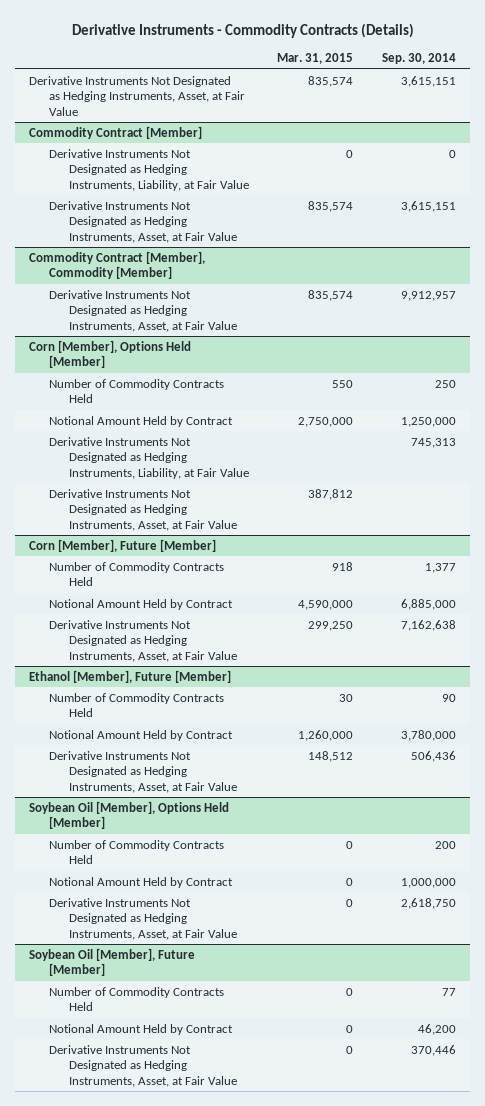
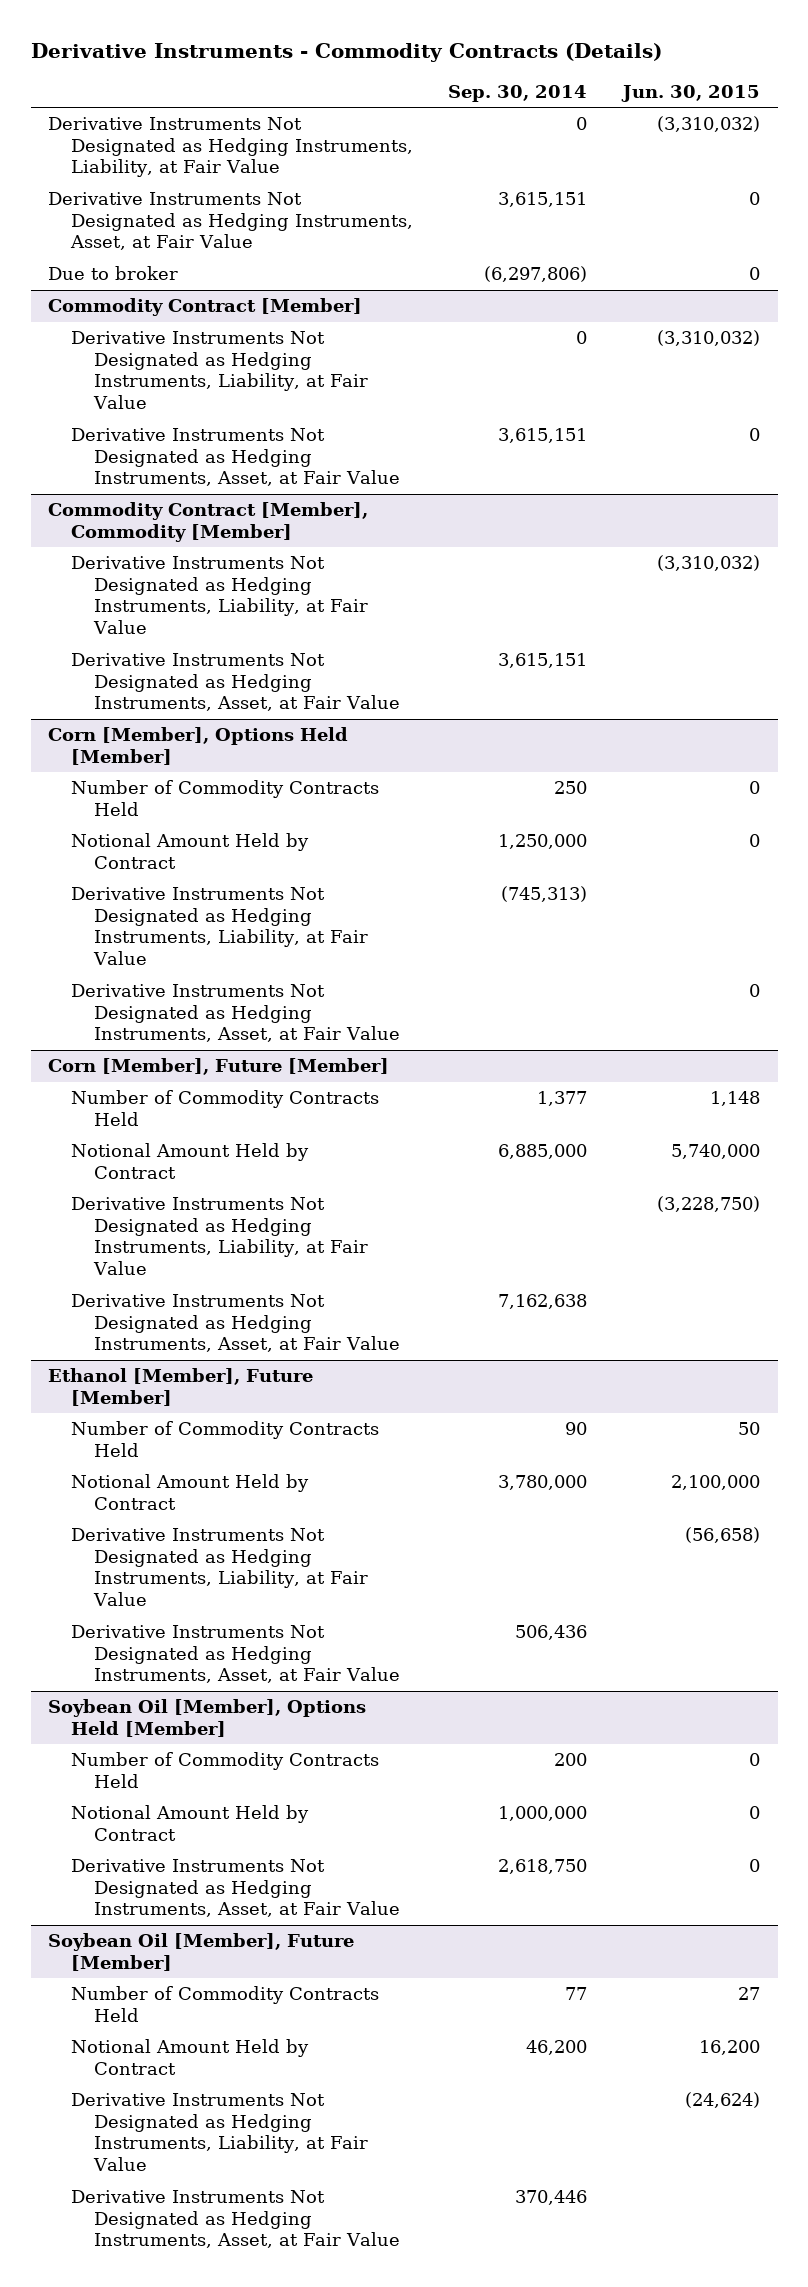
- | Mar. 31, 2015 | Sep. 30, 2014
+ | Sep. 30, 2014 | Jun. 30, 2015
+ Derivative Instruments Not Designated as Hedging Instruments, Liability, at Fair Value | 0 | (3,310,032)
+ Due to broker | (6,297,806) | 0
@ Commodity Contract [Member], Commodity [Member]
- Derivative Instruments Not Designated as Hedging Instruments, Asset, at Fair Value | 835,574 | 9,912,957
+ Derivative Instruments Not Designated as Hedging Instruments, Liability, at Fair Value | | (3,310,032)
+ Derivative Instruments Not Designated as Hedging Instruments, Asset, at Fair Value | 3,615,151 |
@ Corn [Member], Options Held [Member]
- Derivative Instruments Not Designated as Hedging Instruments, Liability, at Fair Value | | 745,313
+ Derivative Instruments Not Designated as Hedging Instruments, Liability, at Fair Value | (745,313) |
@ Corn [Member], Future [Member]
+ Derivative Instruments Not Designated as Hedging Instruments, Liability, at Fair Value | | (3,228,750)
@ Ethanol [Member], Future [Member]
+ Derivative Instruments Not Designated as Hedging Instruments, Liability, at Fair Value | | (56,658)
@ Soybean Oil [Member], Future [Member]
+ Derivative Instruments Not Designated as Hedging Instruments, Liability, at Fair Value | | (24,624)

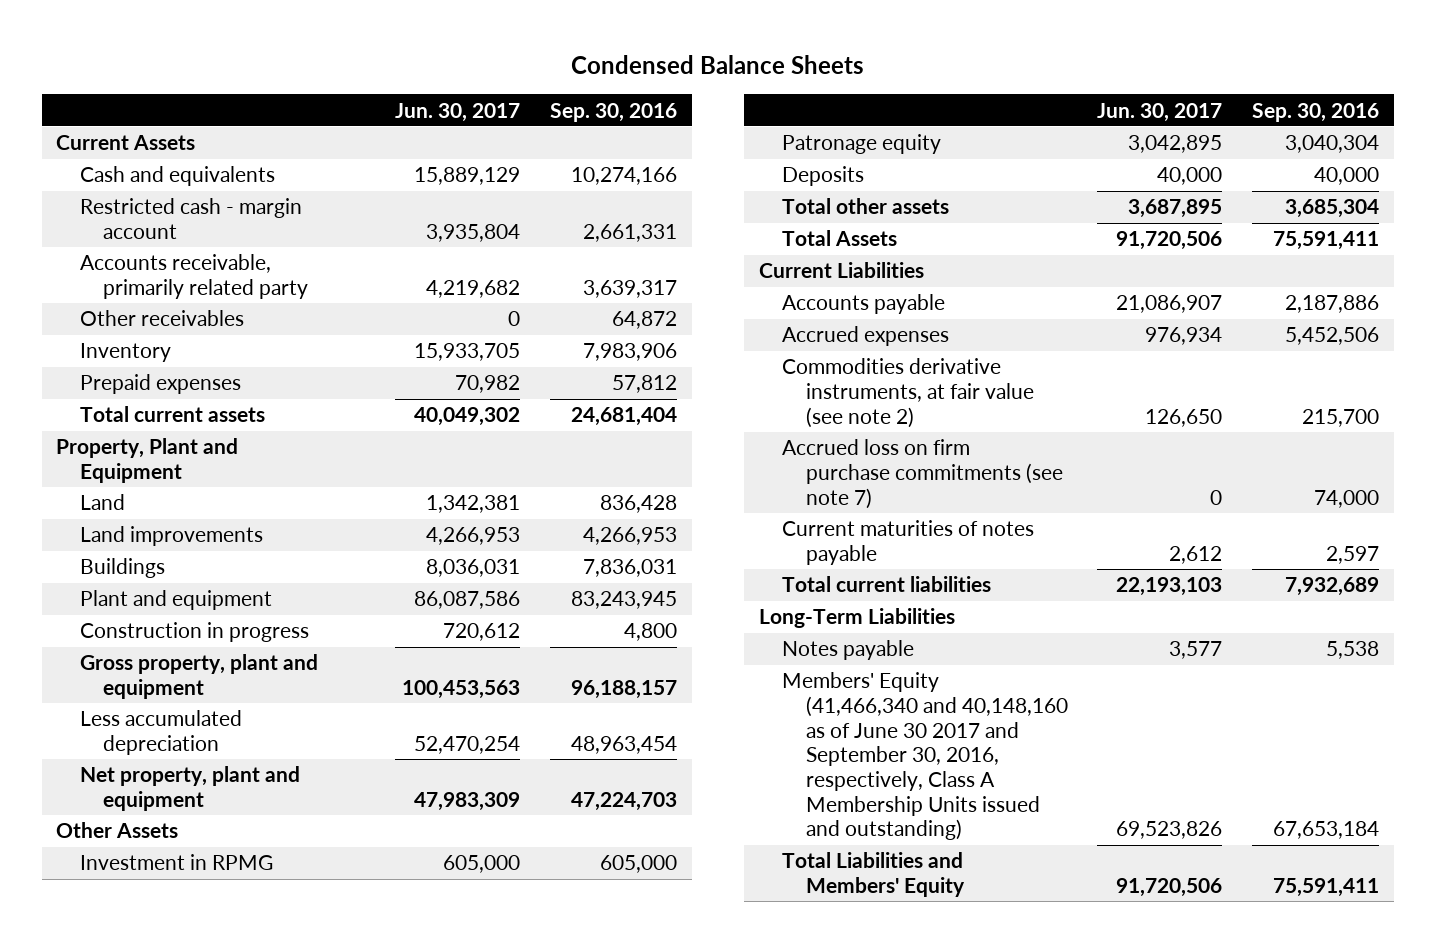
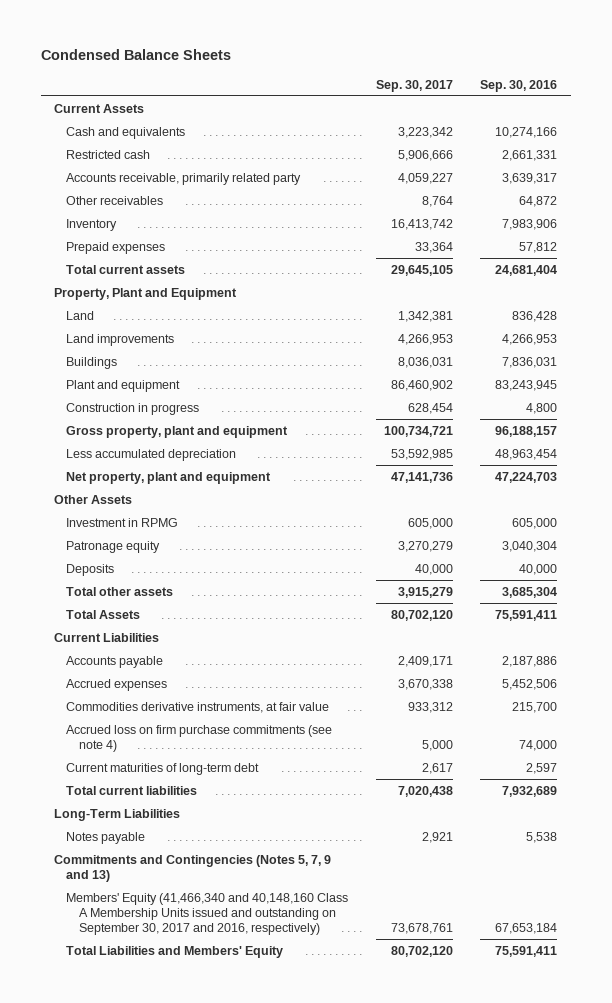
- | Jun. 30, 2017 | Sep. 30, 2016
+ | Sep. 30, 2017 | Sep. 30, 2016
- Restricted cash - margin account | 3,935,804 | 2,661,331
+ Restricted cash | 5,906,666 | 2,661,331
- Commodities derivative instruments, at fair value (see note 2) | 126,650 | 215,700
- Accrued loss on firm purchase commitments (see note 7) | 0 | 74,000
- Current maturities of notes payable | 2,612 | 2,597
+ Commodities derivative instruments, at fair value | 933,312 | 215,700
+ Accrued loss on firm purchase commitments (see note 4) | 5,000 | 74,000
+ Current maturities of long-term debt | 2,617 | 2,597
- Members' Equity (41,466,340 and 40,148,160 as of June 30 2017 and September 30, 2016, respectively, Class A Membership Units issued and outstanding) | 69,523,826 | 67,653,184
+ Commitments and Contingencies (Notes 5, 7, 9 and 13)
+ Members' Equity (41,466,340 and 40,148,160 Class A Membership Units issued and outstanding on September 30, 2017 and 2016, respectively) | 73,678,761 | 67,653,184

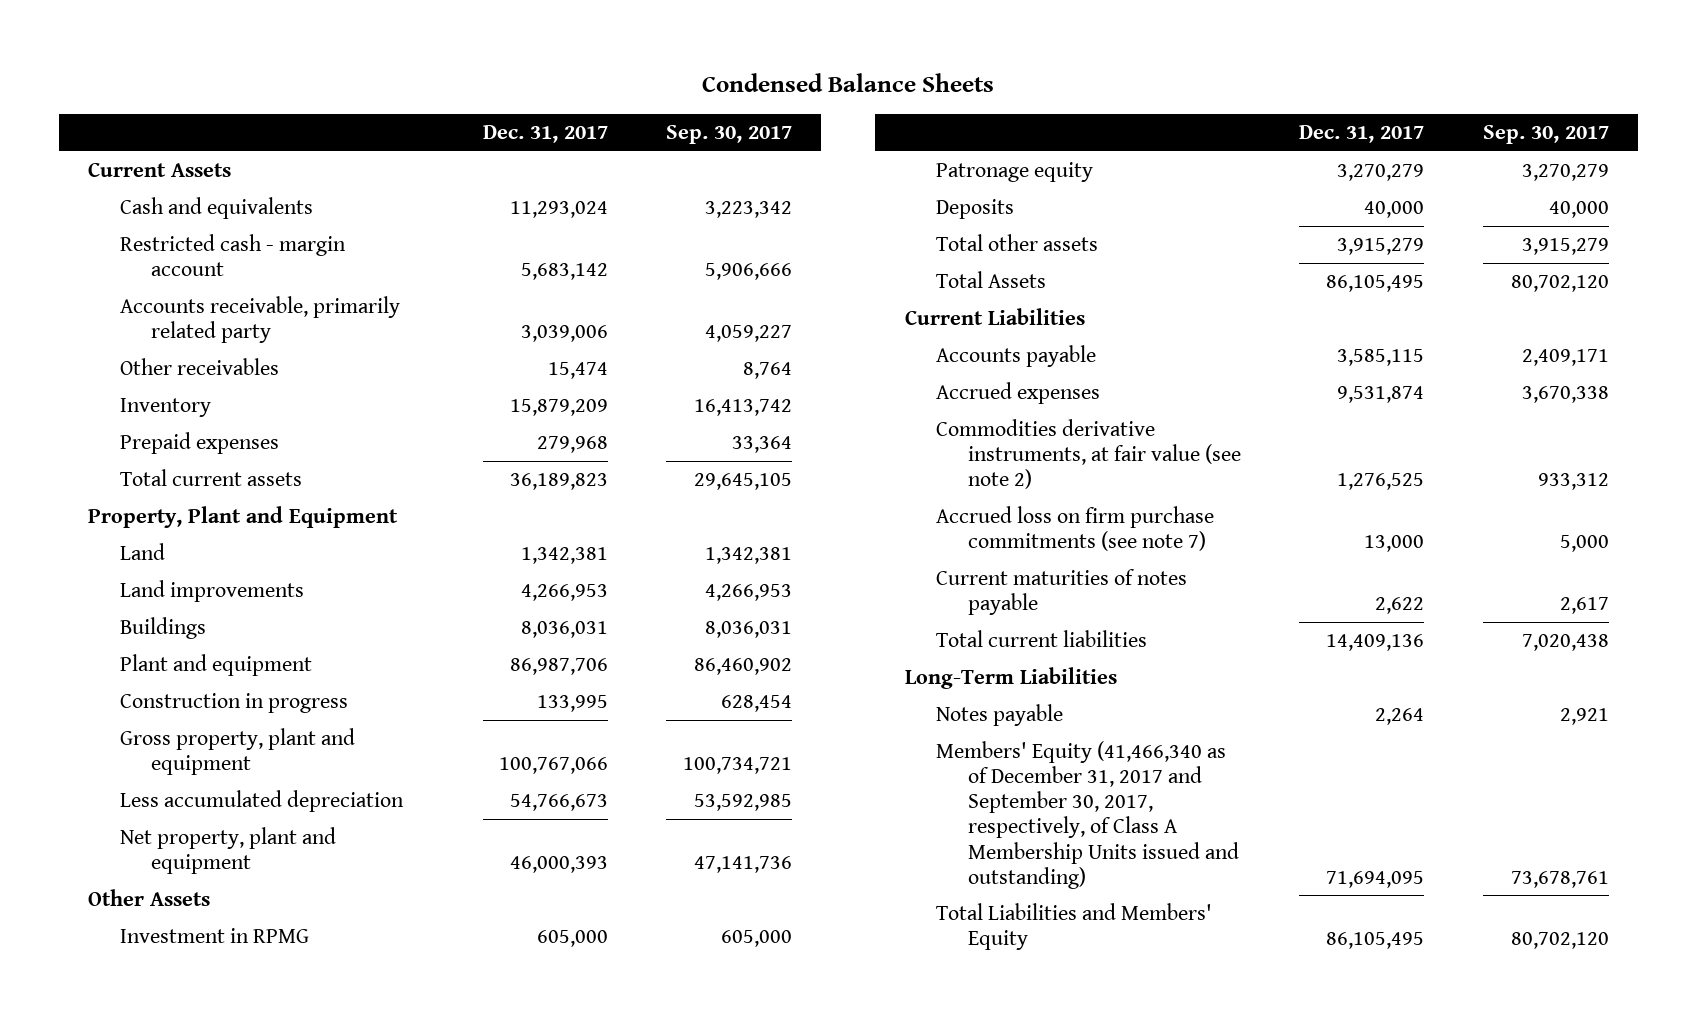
- | Sep. 30, 2017 | Sep. 30, 2016
+ | Dec. 31, 2017 | Sep. 30, 2017
- Restricted cash | 5,906,666 | 2,661,331
+ Restricted cash - margin account | 5,683,142 | 5,906,666
- Commodities derivative instruments, at fair value | 933,312 | 215,700
- Accrued loss on firm purchase commitments (see note 4) | 5,000 | 74,000
- Current maturities of long-term debt | 2,617 | 2,597
+ Commodities derivative instruments, at fair value (see note 2) | 1,276,525 | 933,312
+ Accrued loss on firm purchase commitments (see note 7) | 13,000 | 5,000
+ Current maturities of notes payable | 2,622 | 2,617
- Commitments and Contingencies (Notes 5, 7, 9 and 13)
- Members' Equity (41,466,340 and 40,148,160 Class A Membership Units issued and outstanding on September 30, 2017 and 2016, respectively) | 73,678,761 | 67,653,184
+ Members' Equity (41,466,340 as of December 31, 2017 and September 30, 2017, respectively, of Class A Membership Units issued and outstanding) | 71,694,095 | 73,678,761

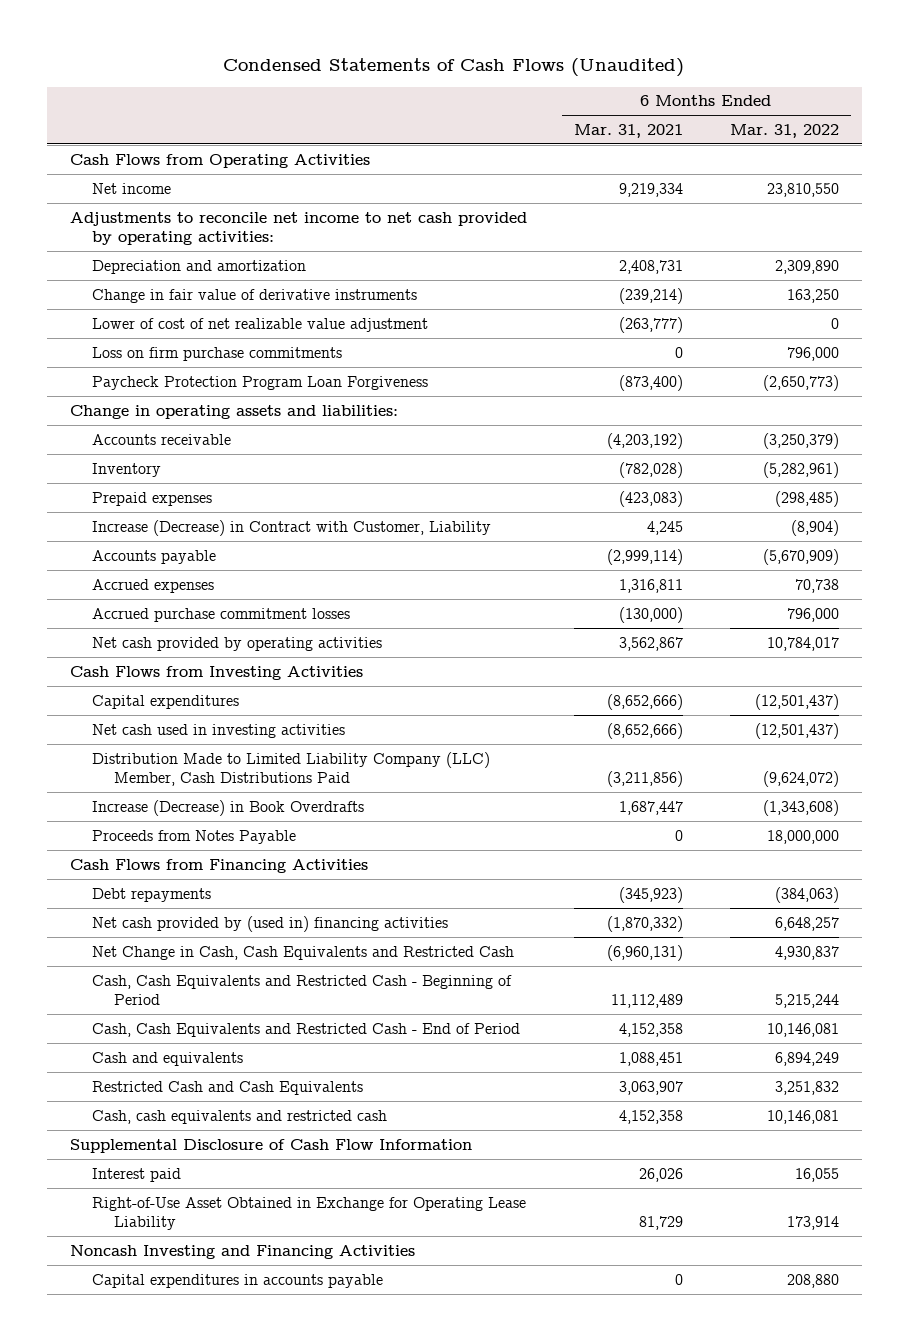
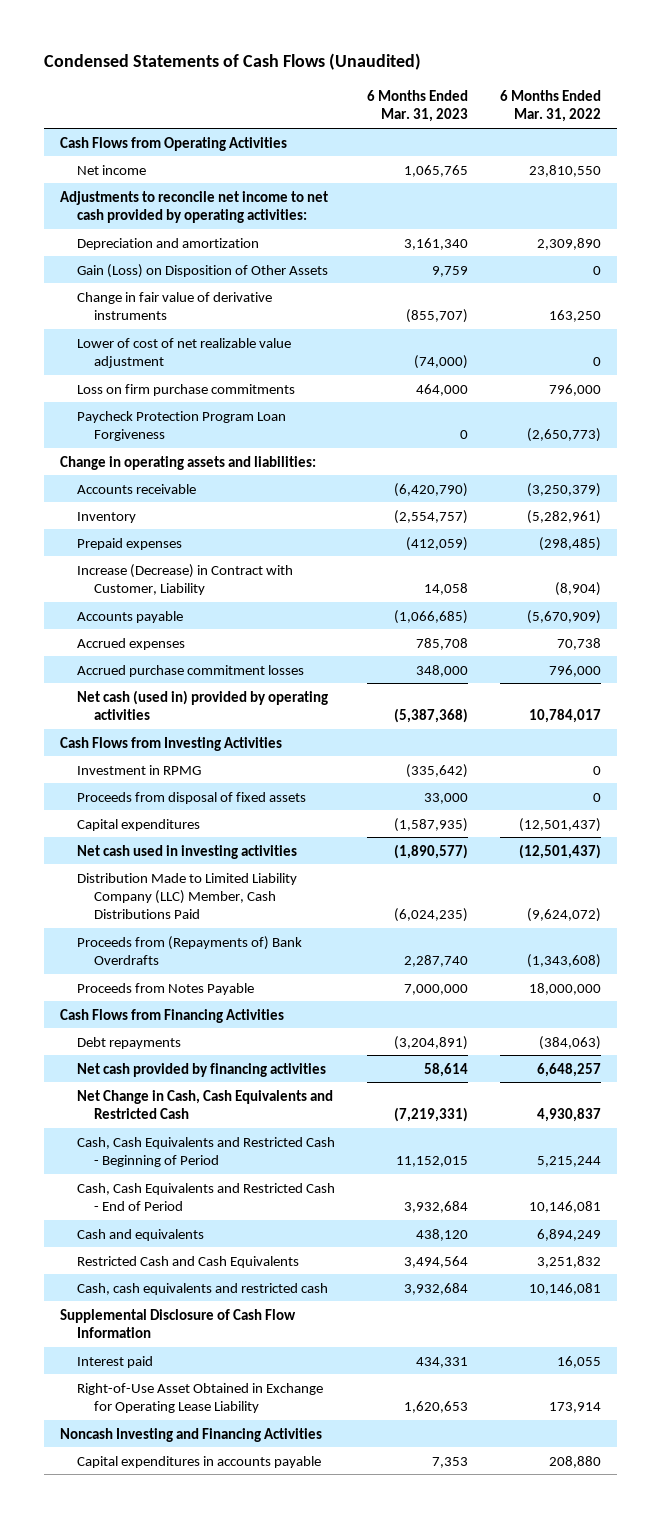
- | 6 Months Ended Mar. 31, 2021 | 6 Months Ended Mar. 31, 2022
+ | 6 Months Ended Mar. 31, 2023 | 6 Months Ended Mar. 31, 2022
+ Gain (Loss) on Disposition of Other Assets | 9,759 | 0
- Net cash provided by operating activities | 3,562,867 | 10,784,017
+ Net cash (used in) provided by operating activities | (5,387,368) | 10,784,017
+ Investment in RPMG | (335,642) | 0
+ Proceeds from disposal of fixed assets | 33,000 | 0
- Increase (Decrease) in Book Overdrafts | 1,687,447 | (1,343,608)
+ Proceeds from (Repayments of) Bank Overdrafts | 2,287,740 | (1,343,608)
- Net cash provided by (used in) financing activities | (1,870,332) | 6,648,257
+ Net cash provided by financing activities | 58,614 | 6,648,257

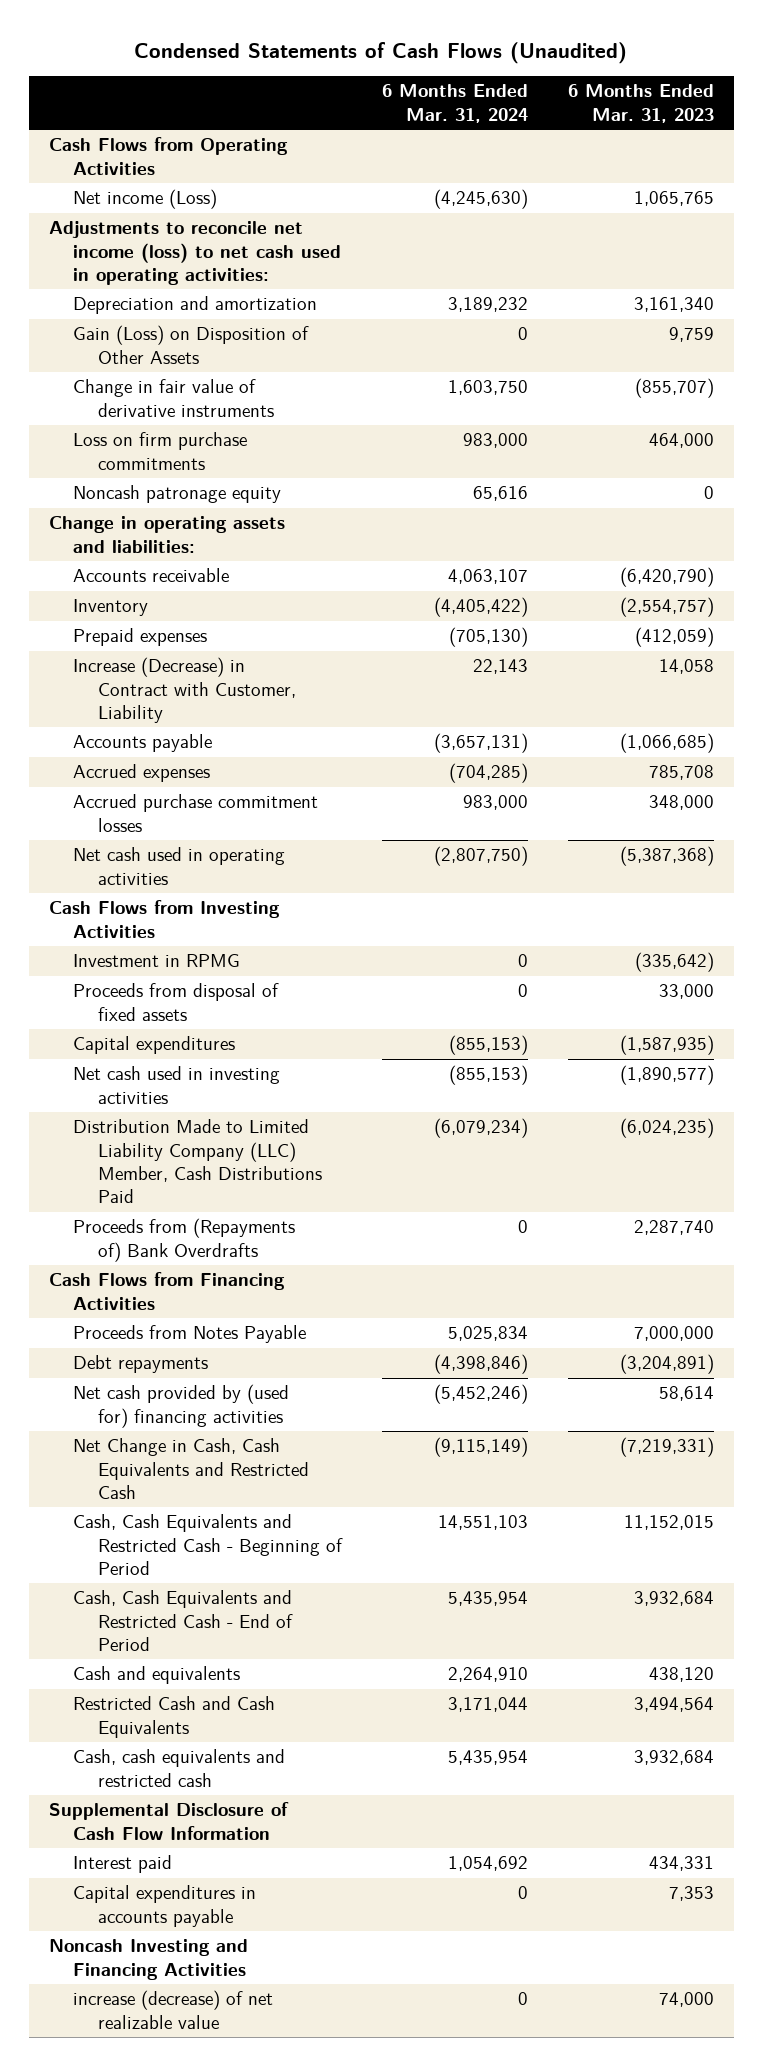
- | 6 Months Ended Mar. 31, 2023 | 6 Months Ended Mar. 31, 2022
+ | 6 Months Ended Mar. 31, 2024 | 6 Months Ended Mar. 31, 2023
- Net income | 1,065,765 | 23,810,550
- Adjustments to reconcile net income to net cash provided by operating activities:
+ Net income (Loss) | (4,245,630) | 1,065,765
+ Adjustments to reconcile net income (loss) to net cash used in operating activities:
- Lower of cost of net realizable value adjustment | (74,000) | 0
- Paycheck Protection Program Loan Forgiveness | 0 | (2,650,773)
+ Noncash patronage equity | 65,616 | 0
- Net cash (used in) provided by operating activities | (5,387,368) | 10,784,017
+ Net cash used in operating activities | (2,807,750) | (5,387,368)
moved down: Proceeds from Notes Payable | 5,025,834 | 7,000,000
- Net cash provided by financing activities | 58,614 | 6,648,257
+ Net cash provided by (used for) financing activities | (5,452,246) | 58,614
- Right-of-Use Asset Obtained in Exchange for Operating Lease Liability | 1,620,653 | 173,914
moved down: Noncash Investing and Financing Activities
+ increase (decrease) of net realizable value | 0 | 74,000

